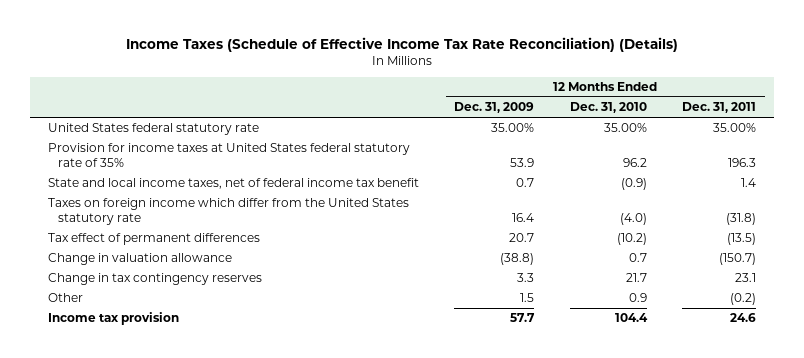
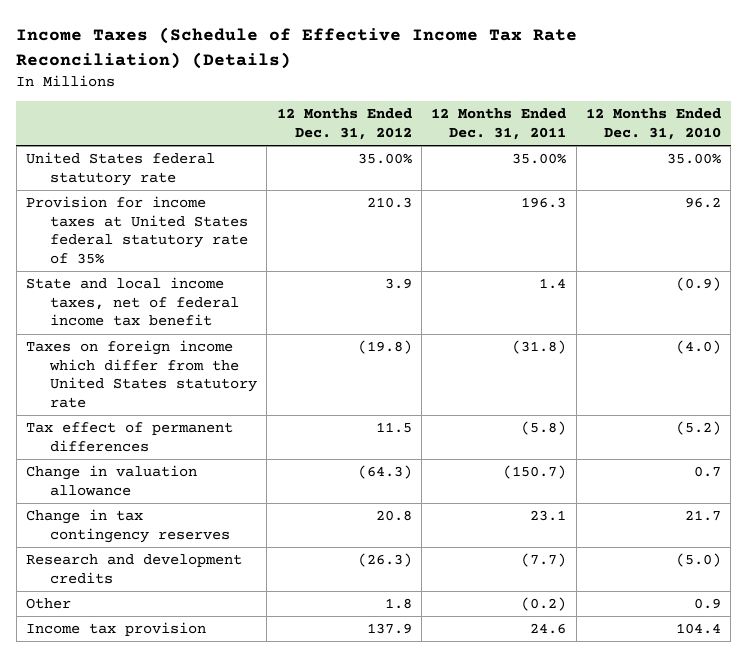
- | 12 Months Ended Dec. 31, 2009 | 12 Months Ended Dec. 31, 2010 | 12 Months Ended Dec. 31, 2011
+ | 12 Months Ended Dec. 31, 2012 | 12 Months Ended Dec. 31, 2011 | 12 Months Ended Dec. 31, 2010
- Tax effect of permanent differences | 20.7 | (10.2) | (13.5)
+ Tax effect of permanent differences | 11.5 | (5.8) | (5.2)
+ Research and development credits | (26.3) | (7.7) | (5.0)

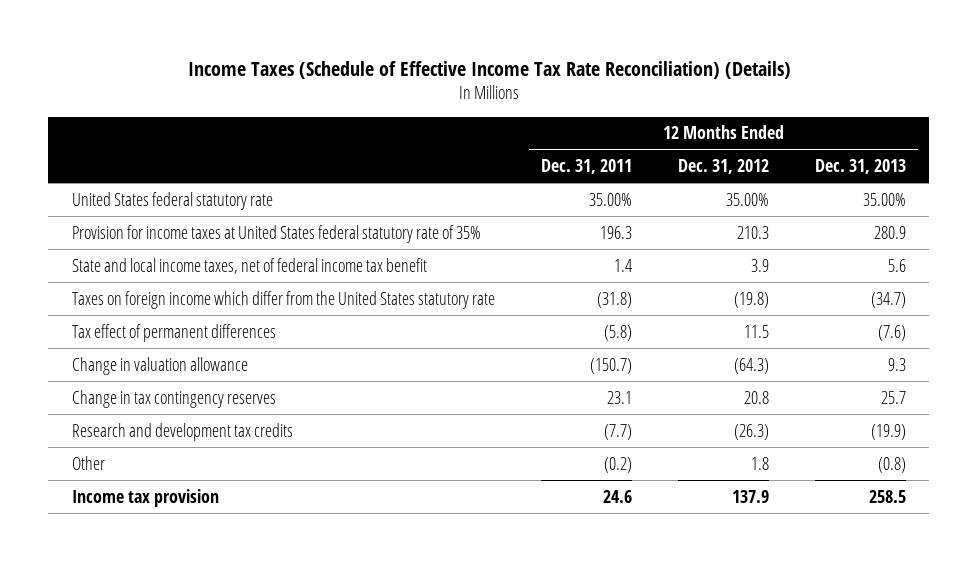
- | 12 Months Ended Dec. 31, 2012 | 12 Months Ended Dec. 31, 2011 | 12 Months Ended Dec. 31, 2010
+ | 12 Months Ended Dec. 31, 2011 | 12 Months Ended Dec. 31, 2012 | 12 Months Ended Dec. 31, 2013
- Research and development credits | (26.3) | (7.7) | (5.0)
+ Research and development tax credits | (7.7) | (26.3) | (19.9)

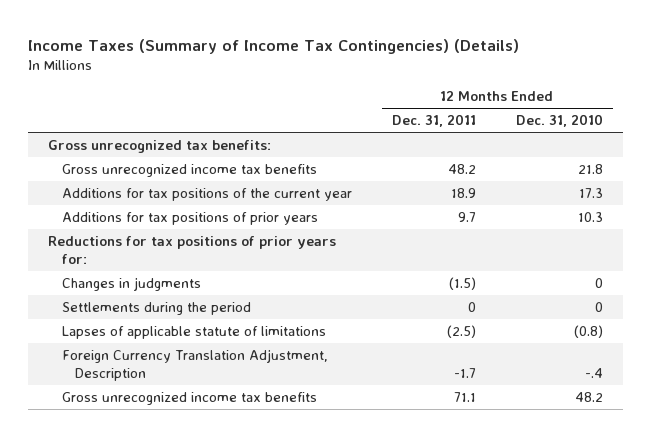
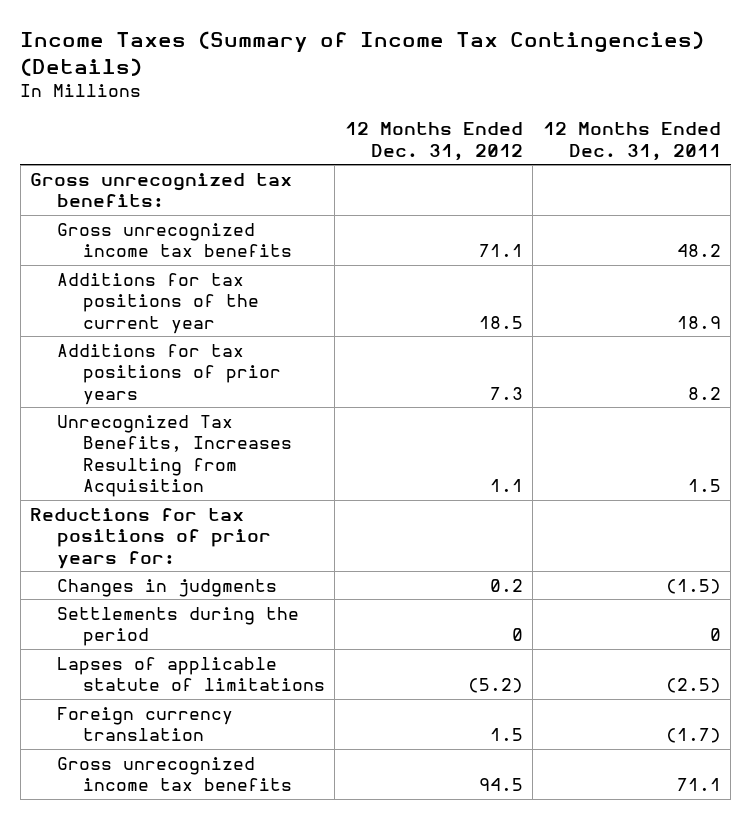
- | 12 Months Ended Dec. 31, 2011 | 12 Months Ended Dec. 31, 2010
+ | 12 Months Ended Dec. 31, 2012 | 12 Months Ended Dec. 31, 2011
- Additions for tax positions of prior years | 9.7 | 10.3
+ Additions for tax positions of prior years | 7.3 | 8.2
+ Unrecognized Tax Benefits, Increases Resulting from Acquisition | 1.1 | 1.5
- Foreign Currency Translation Adjustment, Description | -1.7 | -.4
+ Foreign currency translation | 1.5 | (1.7)

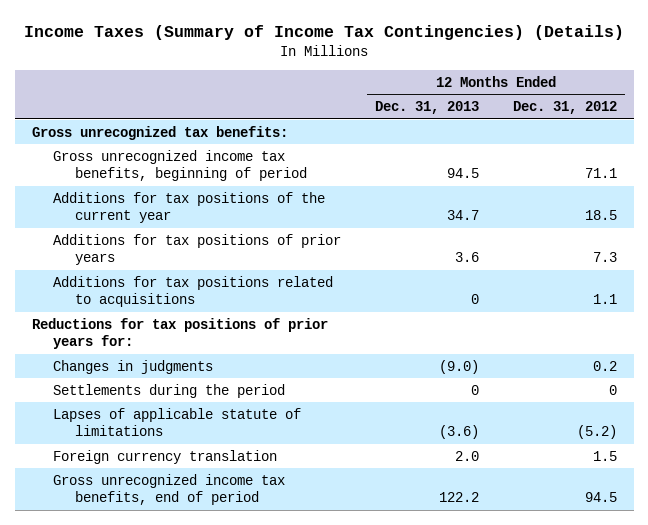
- | 12 Months Ended Dec. 31, 2012 | 12 Months Ended Dec. 31, 2011
+ | 12 Months Ended Dec. 31, 2013 | 12 Months Ended Dec. 31, 2012
- Gross unrecognized income tax benefits | 71.1 | 48.2
+ Gross unrecognized income tax benefits, beginning of period | 94.5 | 71.1
- Unrecognized Tax Benefits, Increases Resulting from Acquisition | 1.1 | 1.5
+ Additions for tax positions related to acquisitions | 0 | 1.1
- Gross unrecognized income tax benefits | 94.5 | 71.1
+ Gross unrecognized income tax benefits, end of period | 122.2 | 94.5

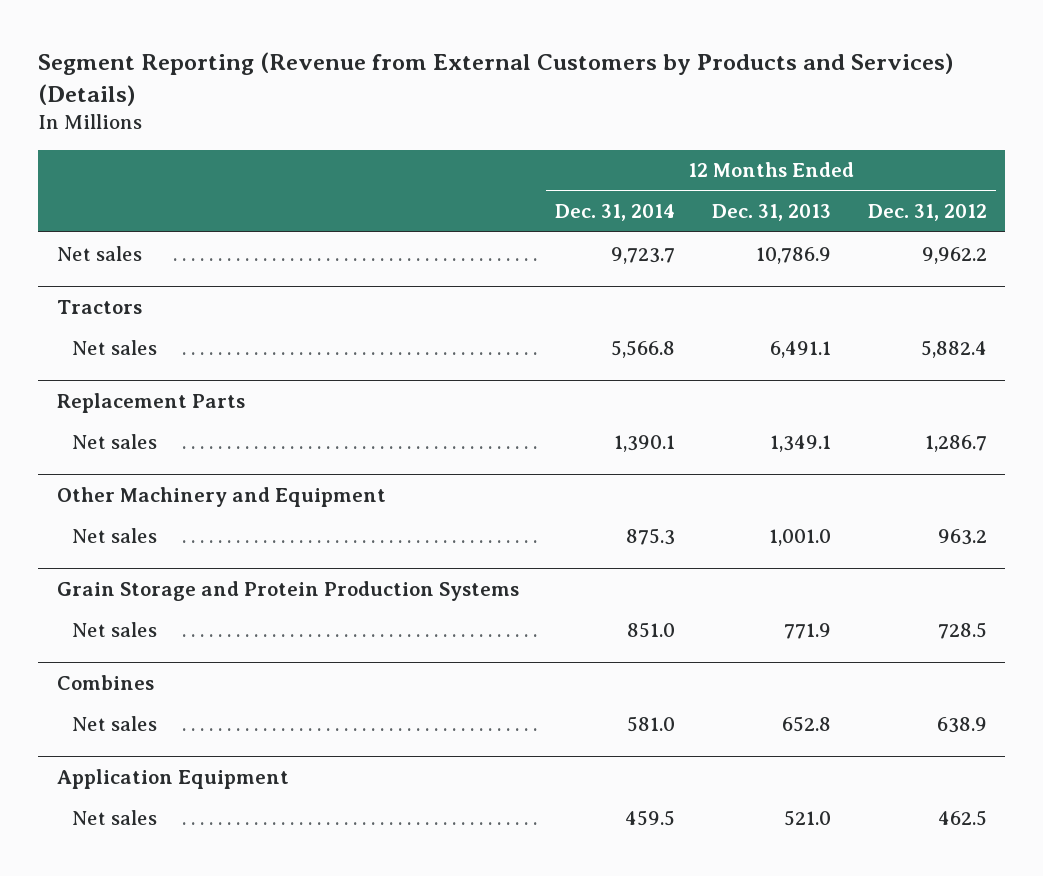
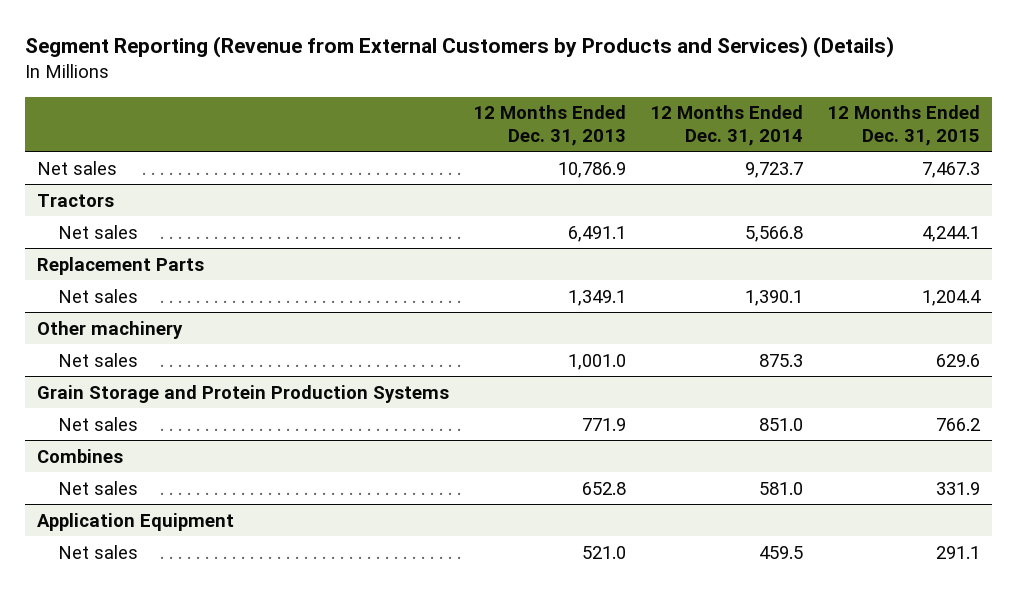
- | 12 Months Ended Dec. 31, 2014 | 12 Months Ended Dec. 31, 2013 | 12 Months Ended Dec. 31, 2012
+ | 12 Months Ended Dec. 31, 2013 | 12 Months Ended Dec. 31, 2014 | 12 Months Ended Dec. 31, 2015
- Other Machinery and Equipment
+ Other machinery

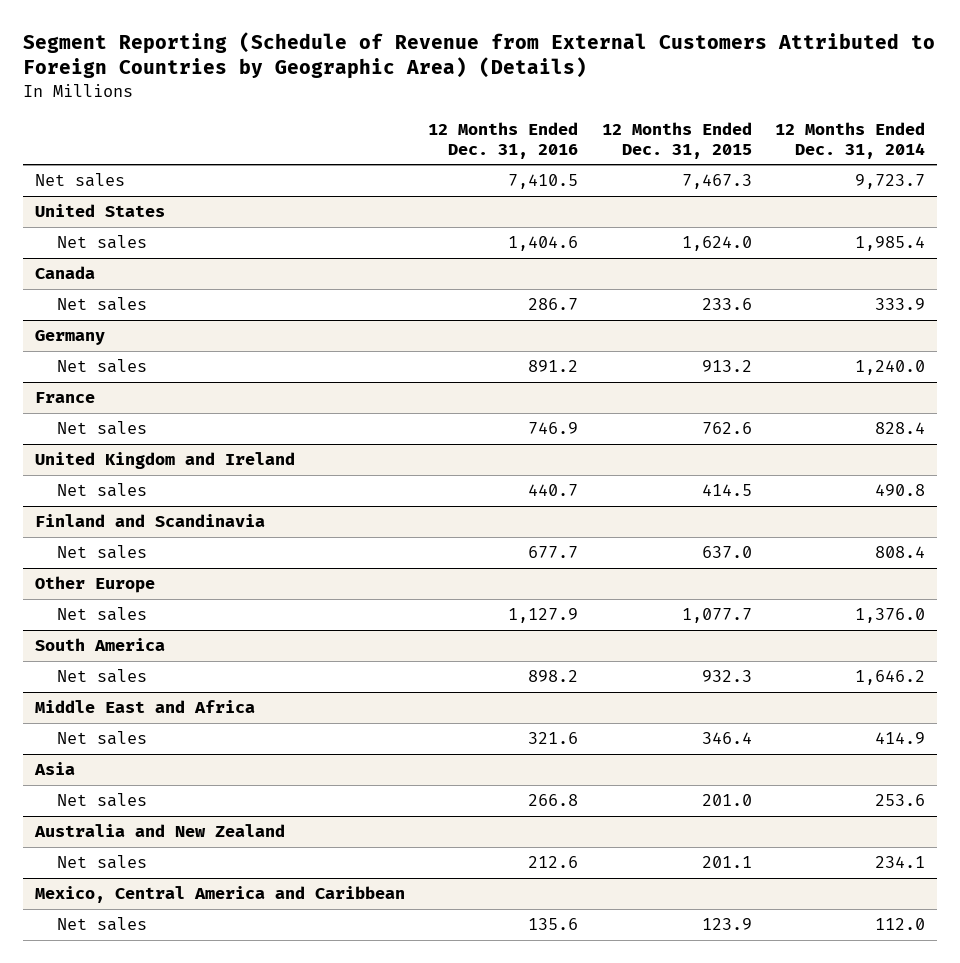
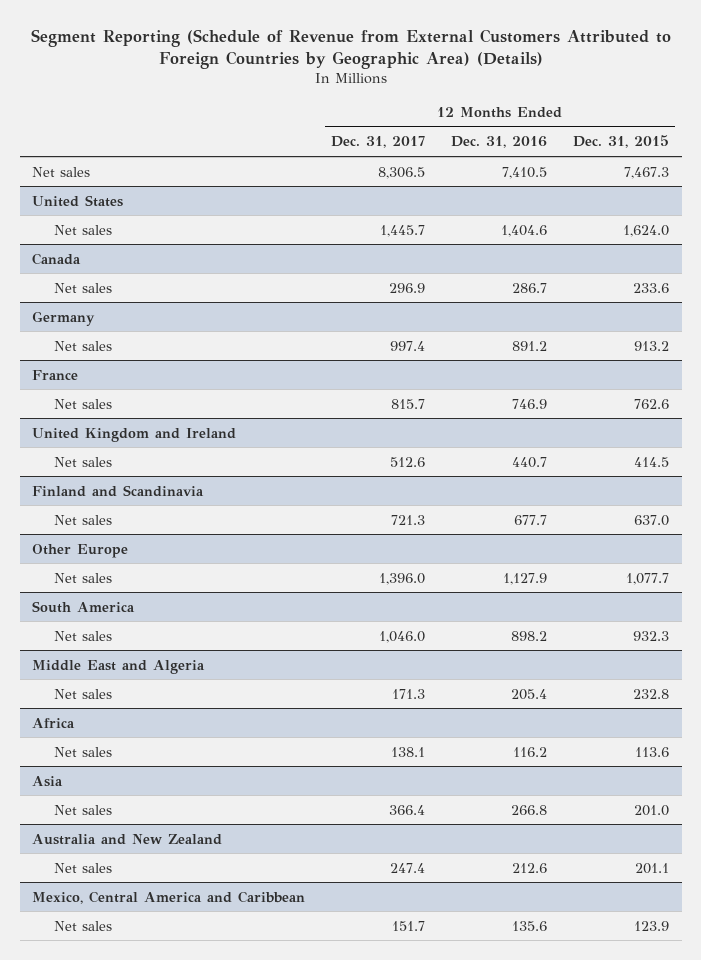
- | 12 Months Ended Dec. 31, 2016 | 12 Months Ended Dec. 31, 2015 | 12 Months Ended Dec. 31, 2014
+ | 12 Months Ended Dec. 31, 2017 | 12 Months Ended Dec. 31, 2016 | 12 Months Ended Dec. 31, 2015
- Middle East and Africa
- Net sales | 321.6 | 346.4 | 414.9
+ Middle East and Algeria
+ Net sales | 171.3 | 205.4 | 232.8
+ Africa
+ Net sales | 138.1 | 116.2 | 113.6

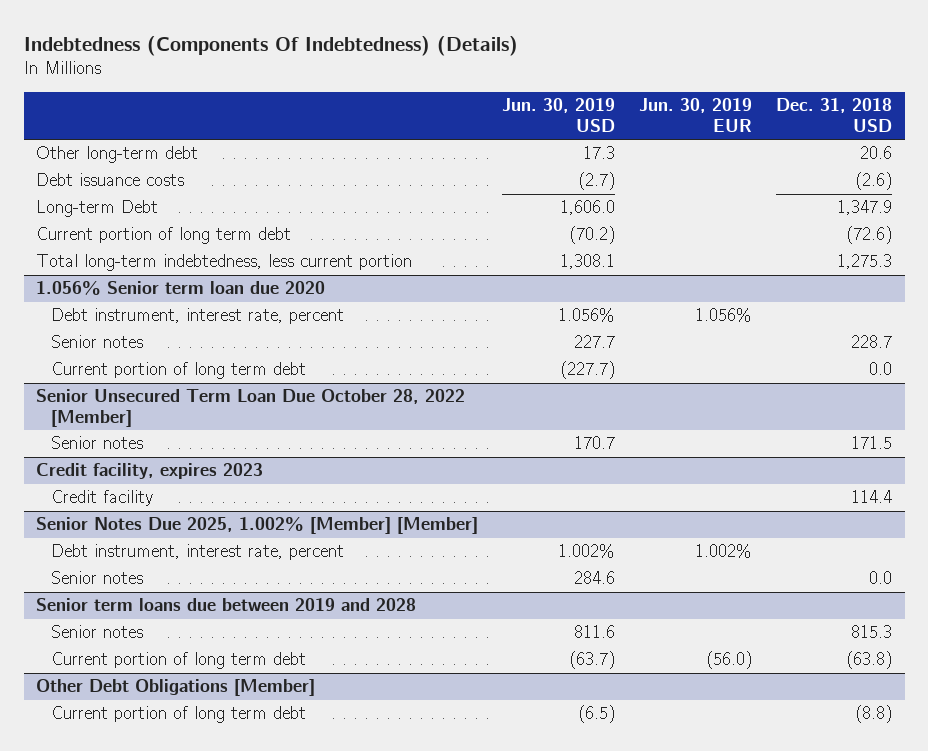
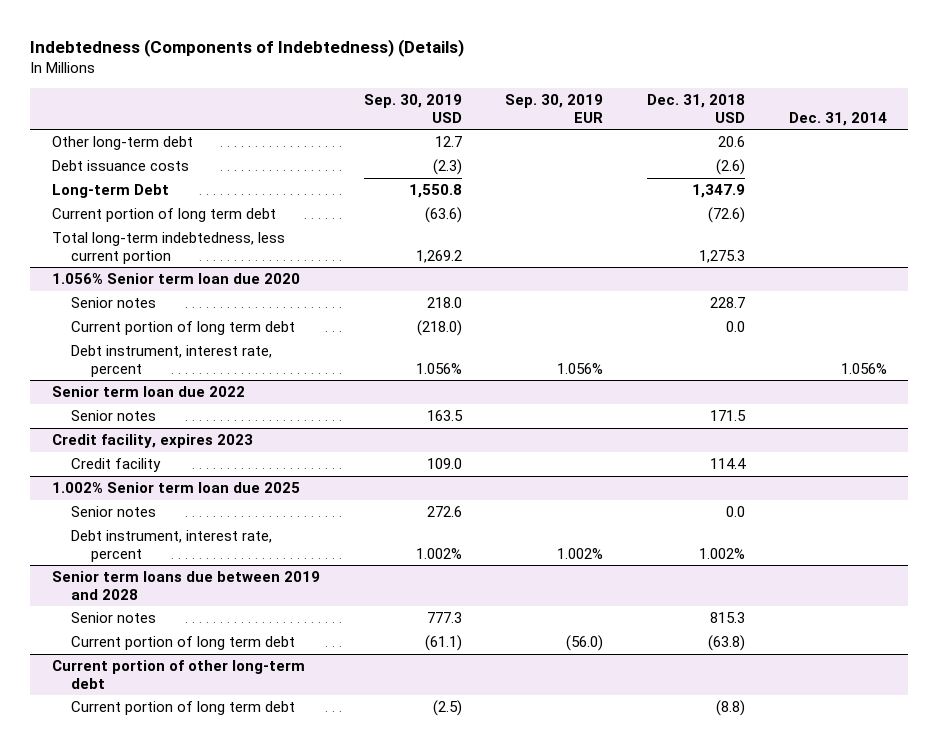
- Indebtedness (Components Of Indebtedness) (Details)
+ Indebtedness (Components of Indebtedness) (Details)
- | Jun. 30, 2019 USD | Jun. 30, 2019 EUR | Dec. 31, 2018 USD
+ | Sep. 30, 2019 USD | Sep. 30, 2019 EUR | Dec. 31, 2018 USD | Dec. 31, 2014
- Senior Unsecured Term Loan Due October 28, 2022 [Member]
@ 1.056% Senior term loan due 2020
moved down: Debt instrument, interest rate, percent | 1.056% | 1.056% | | 1.056%
+ Senior term loan due 2022
- Senior Notes Due 2025, 1.002% [Member] [Member]
- Debt instrument, interest rate, percent | 1.002% | 1.002% |
+ 1.002% Senior term loan due 2025
+ Debt instrument, interest rate, percent | 1.002% | 1.002% | 1.002% |
- Other Debt Obligations [Member]
+ Current portion of other long-term debt

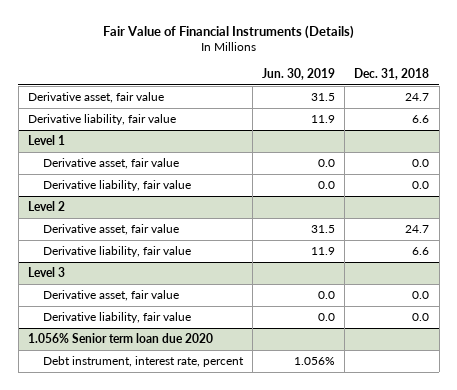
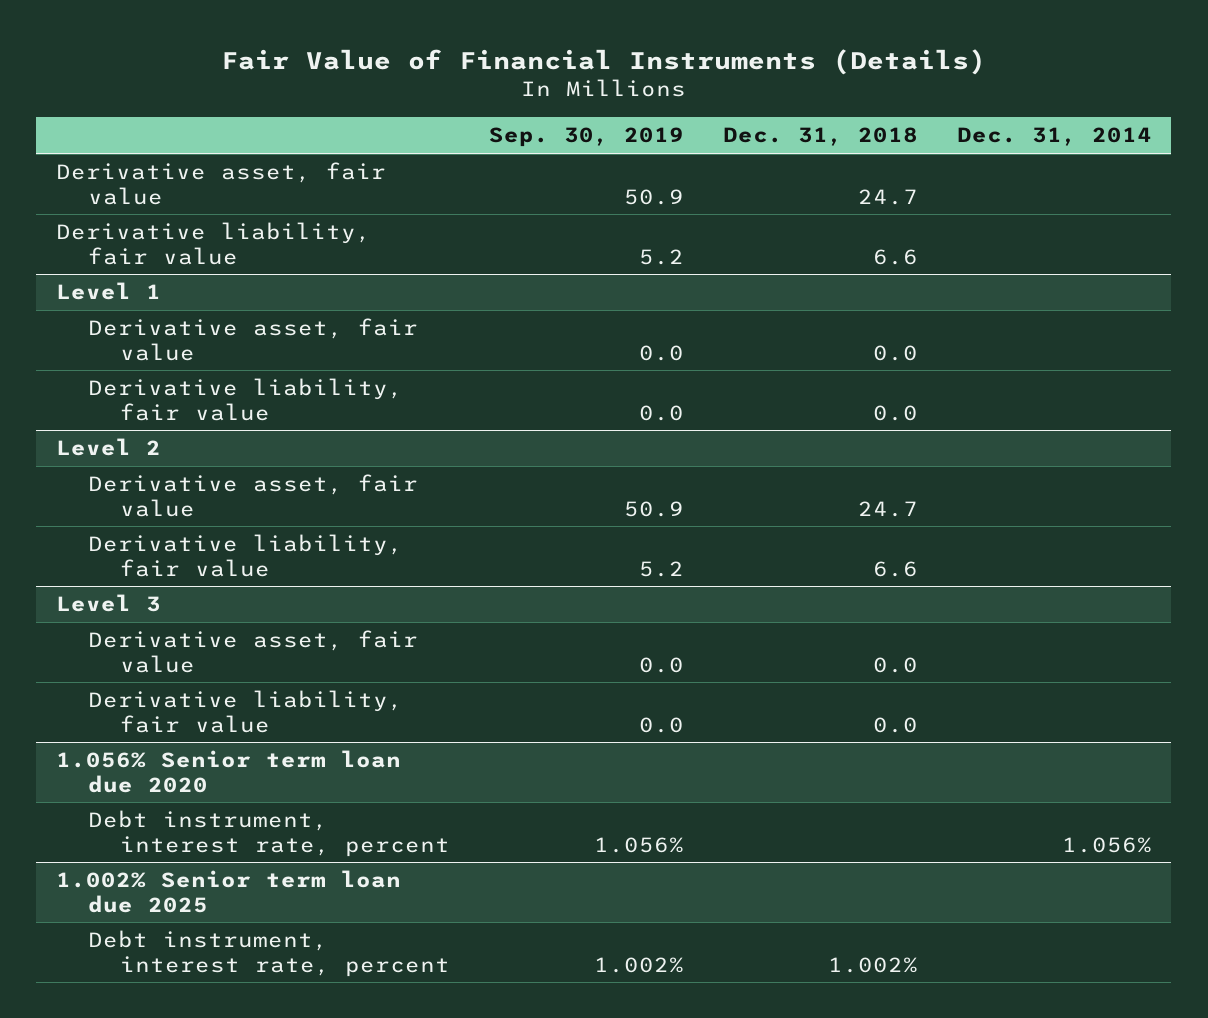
- | Jun. 30, 2019 | Dec. 31, 2018
+ | Sep. 30, 2019 | Dec. 31, 2018 | Dec. 31, 2014
+ 1.002% Senior term loan due 2025
+ Debt instrument, interest rate, percent | 1.002% | 1.002% |

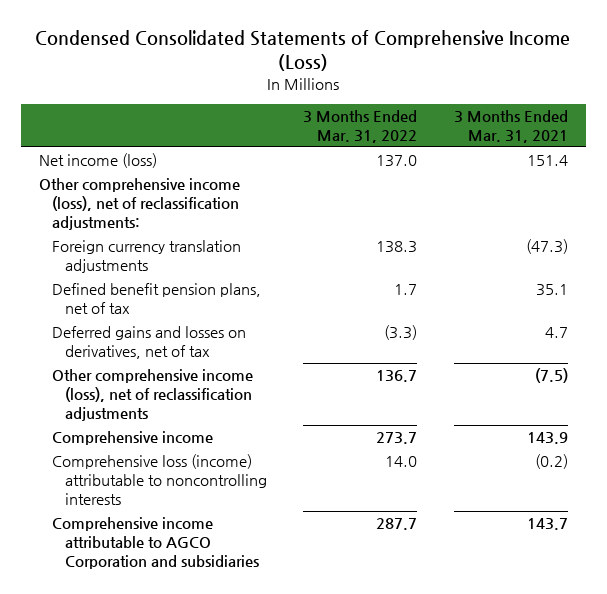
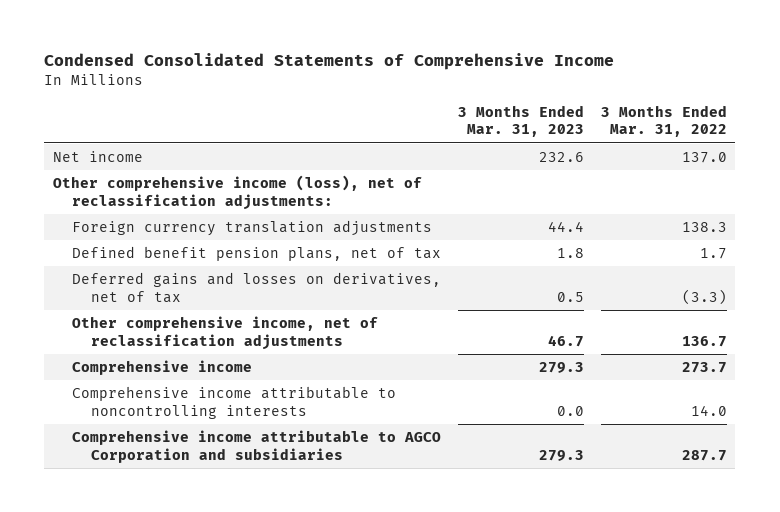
- Condensed Consolidated Statements of Comprehensive Income (Loss)
+ Condensed Consolidated Statements of Comprehensive Income
- | 3 Months Ended Mar. 31, 2022 | 3 Months Ended Mar. 31, 2021
+ | 3 Months Ended Mar. 31, 2023 | 3 Months Ended Mar. 31, 2022
- Net income (loss) | 137.0 | 151.4
+ Net income | 232.6 | 137.0
- Other comprehensive income (loss), net of reclassification adjustments | 136.7 | (7.5)
+ Other comprehensive income, net of reclassification adjustments | 46.7 | 136.7
- Comprehensive loss (income) attributable to noncontrolling interests | 14.0 | (0.2)
+ Comprehensive income attributable to noncontrolling interests | 0.0 | 14.0

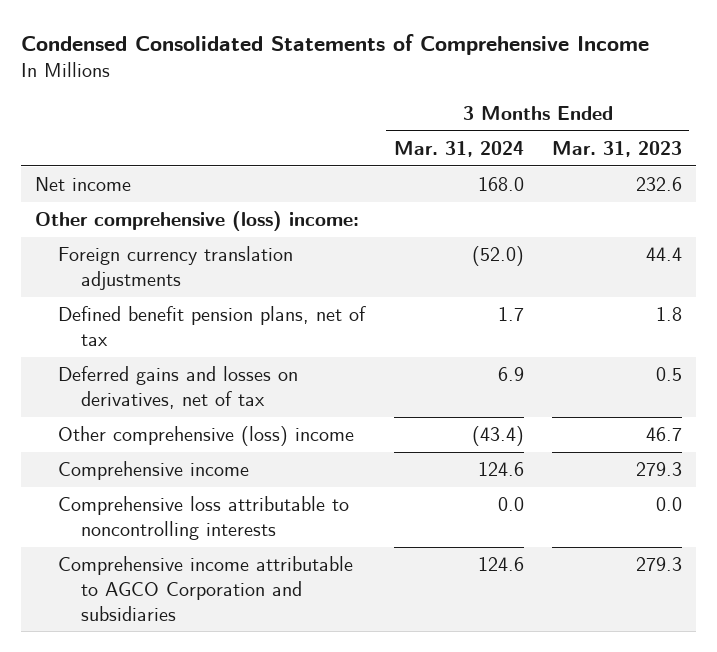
- | 3 Months Ended Mar. 31, 2023 | 3 Months Ended Mar. 31, 2022
+ | 3 Months Ended Mar. 31, 2024 | 3 Months Ended Mar. 31, 2023
- Other comprehensive income (loss), net of reclassification adjustments:
+ Other comprehensive (loss) income:
- Other comprehensive income, net of reclassification adjustments | 46.7 | 136.7
+ Other comprehensive (loss) income | (43.4) | 46.7
- Comprehensive income attributable to noncontrolling interests | 0.0 | 14.0
+ Comprehensive loss attributable to noncontrolling interests | 0.0 | 0.0

